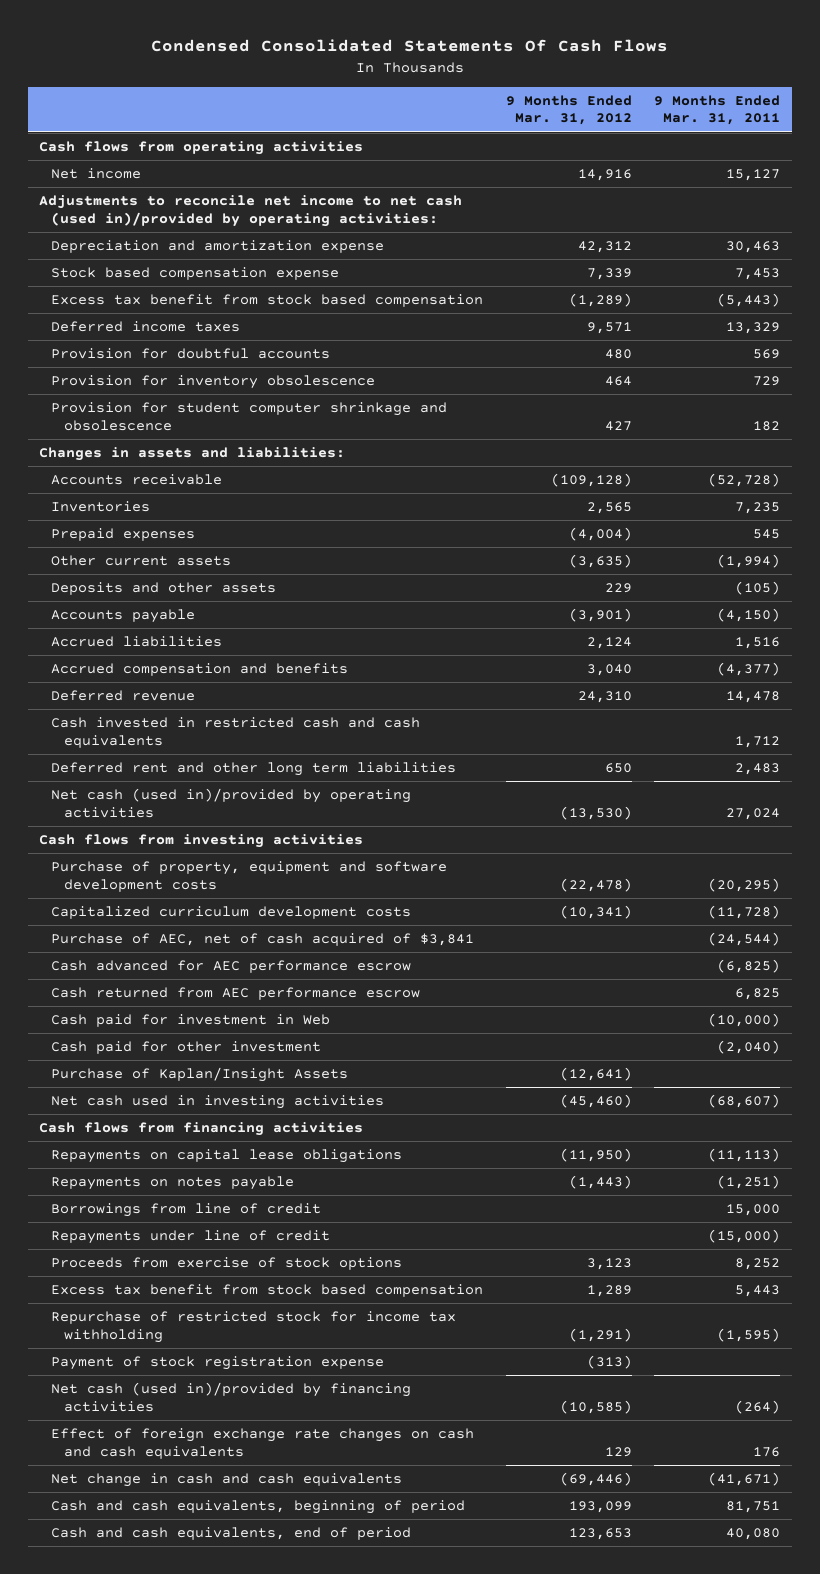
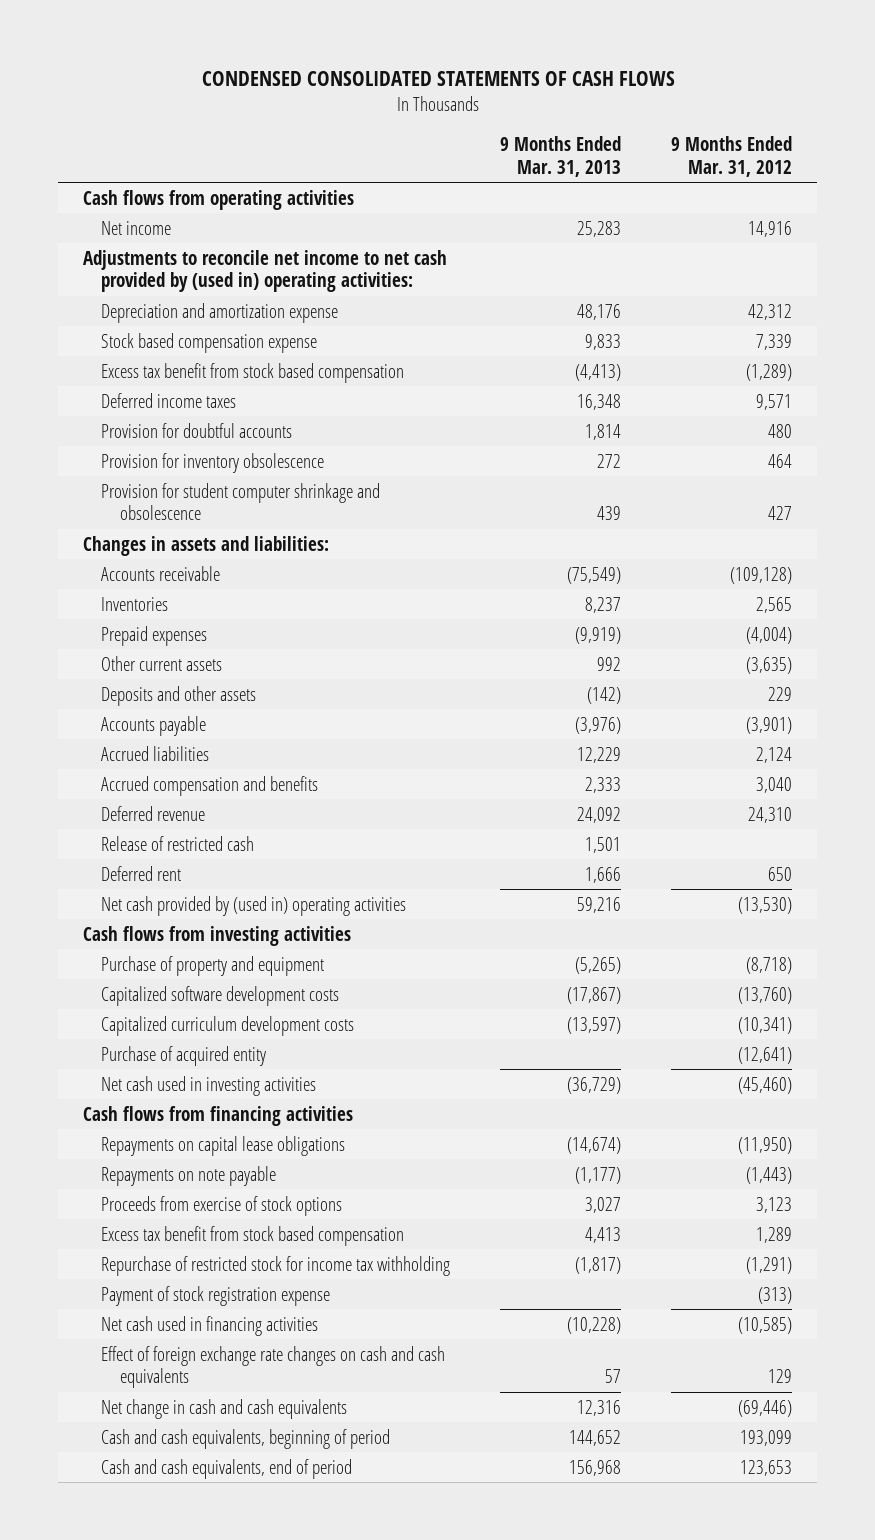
- Condensed Consolidated Statements Of Cash Flows
+ CONDENSED CONSOLIDATED STATEMENTS OF CASH FLOWS
- | 9 Months Ended Mar. 31, 2012 | 9 Months Ended Mar. 31, 2011
+ | 9 Months Ended Mar. 31, 2013 | 9 Months Ended Mar. 31, 2012
- Adjustments to reconcile net income to net cash (used in)/provided by operating activities:
+ Adjustments to reconcile net income to net cash provided by (used in) operating activities:
- Cash invested in restricted cash and cash equivalents | | 1,712
- Deferred rent and other long term liabilities | 650 | 2,483
- Net cash (used in)/provided by operating activities | (13,530) | 27,024
+ Release of restricted cash | 1,501 |
+ Deferred rent | 1,666 | 650
+ Net cash provided by (used in) operating activities | 59,216 | (13,530)
- Purchase of property, equipment and software development costs | (22,478) | (20,295)
+ Purchase of property and equipment | (5,265) | (8,718)
+ Capitalized software development costs | (17,867) | (13,760)
- Purchase of AEC, net of cash acquired of $3,841 | | (24,544)
- Cash advanced for AEC performance escrow | | (6,825)
- Cash returned from AEC performance escrow | | 6,825
- Cash paid for investment in Web | | (10,000)
- Cash paid for other investment | | (2,040)
- Purchase of Kaplan/Insight Assets | (12,641) |
+ Purchase of acquired entity | | (12,641)
- Repayments on notes payable | (1,443) | (1,251)
- Borrowings from line of credit | | 15,000
- Repayments under line of credit | | (15,000)
+ Repayments on note payable | (1,177) | (1,443)
- Net cash (used in)/provided by financing activities | (10,585) | (264)
+ Net cash used in financing activities | (10,228) | (10,585)

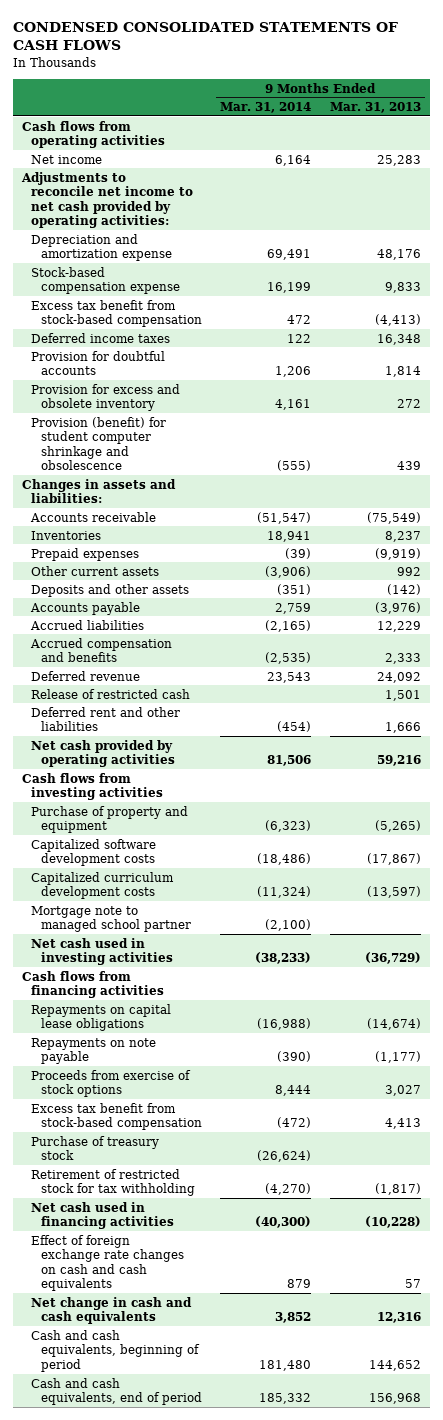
- | 9 Months Ended Mar. 31, 2013 | 9 Months Ended Mar. 31, 2012
+ | 9 Months Ended Mar. 31, 2014 | 9 Months Ended Mar. 31, 2013
- Adjustments to reconcile net income to net cash provided by (used in) operating activities:
+ Adjustments to reconcile net income to net cash provided by operating activities:
- Stock based compensation expense | 9,833 | 7,339
- Excess tax benefit from stock based compensation | (4,413) | (1,289)
+ Stock-based compensation expense | 16,199 | 9,833
+ Excess tax benefit from stock-based compensation | 472 | (4,413)
- Provision for inventory obsolescence | 272 | 464
- Provision for student computer shrinkage and obsolescence | 439 | 427
+ Provision for excess and obsolete inventory | 4,161 | 272
+ Provision (benefit) for student computer shrinkage and obsolescence | (555) | 439
- Deferred rent | 1,666 | 650
- Net cash provided by (used in) operating activities | 59,216 | (13,530)
+ Deferred rent and other liabilities | (454) | 1,666
+ Net cash provided by operating activities | 81,506 | 59,216
- Purchase of acquired entity | | (12,641)
+ Mortgage note to managed school partner | (2,100) |
- Excess tax benefit from stock based compensation | 4,413 | 1,289
- Repurchase of restricted stock for income tax withholding | (1,817) | (1,291)
- Payment of stock registration expense | | (313)
+ Excess tax benefit from stock-based compensation | (472) | 4,413
+ Purchase of treasury stock | (26,624) |
+ Retirement of restricted stock for tax withholding | (4,270) | (1,817)

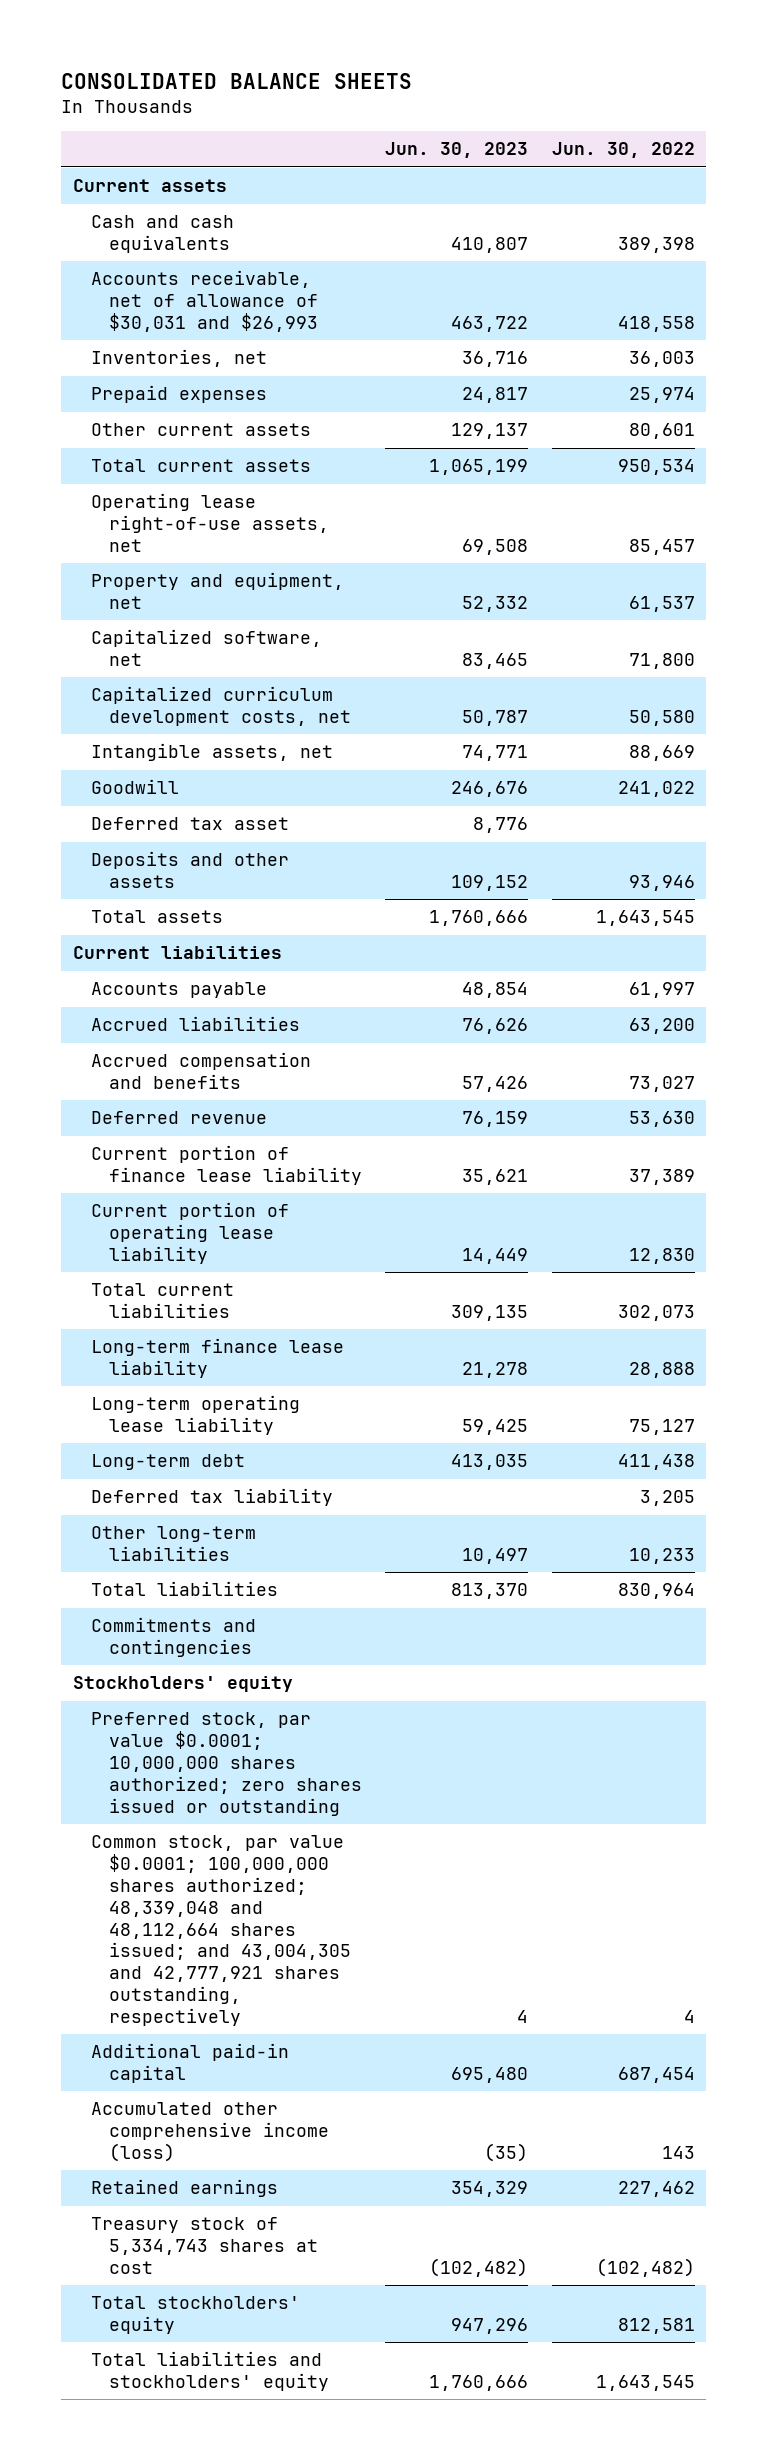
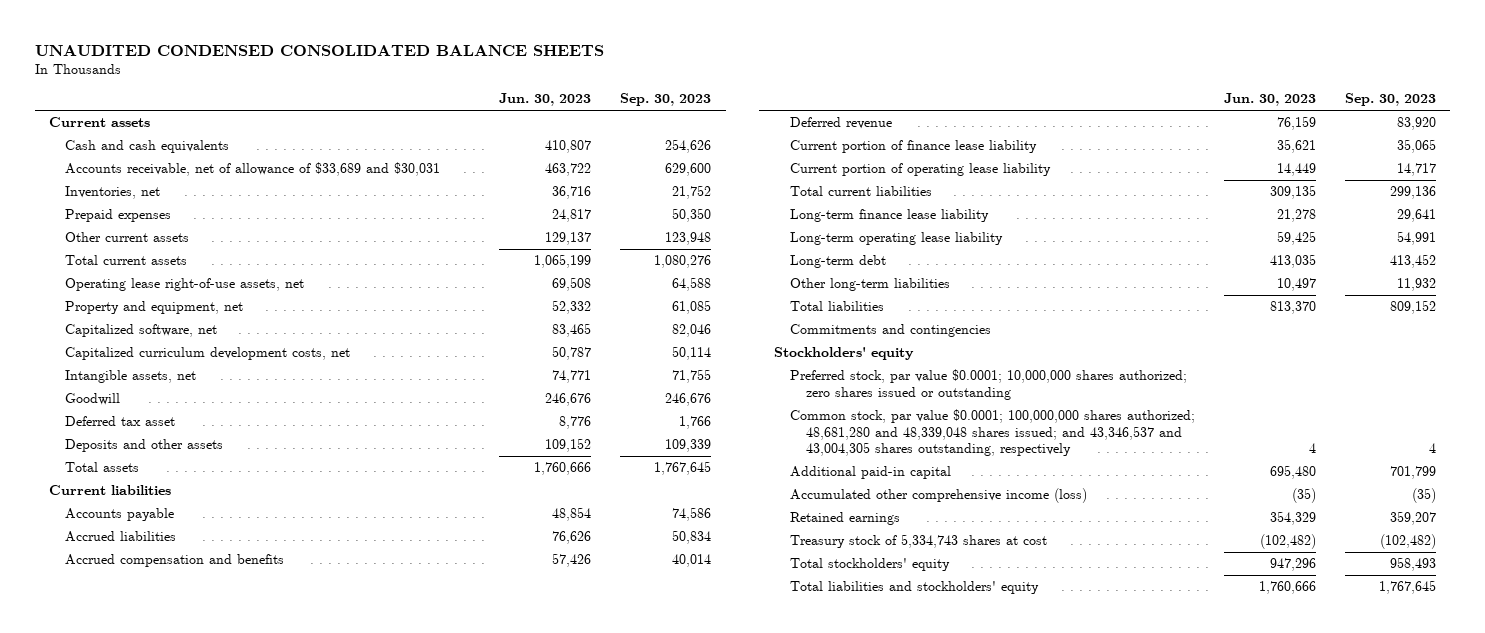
- CONSOLIDATED BALANCE SHEETS
+ UNAUDITED CONDENSED CONSOLIDATED BALANCE SHEETS
- | Jun. 30, 2023 | Jun. 30, 2022
+ | Jun. 30, 2023 | Sep. 30, 2023
- Accounts receivable, net of allowance of $30,031 and $26,993 | 463,722 | 418,558
+ Accounts receivable, net of allowance of $33,689 and $30,031 | 463,722 | 629,600
- Deferred tax liability | | 3,205
- Common stock, par value $0.0001; 100,000,000 shares authorized; 48,339,048 and 48,112,664 shares issued; and 43,004,305 and 42,777,921 shares outstanding, respectively | 4 | 4
+ Common stock, par value $0.0001; 100,000,000 shares authorized; 48,681,280 and 48,339,048 shares issued; and 43,346,537 and 43,004,305 shares outstanding, respectively | 4 | 4

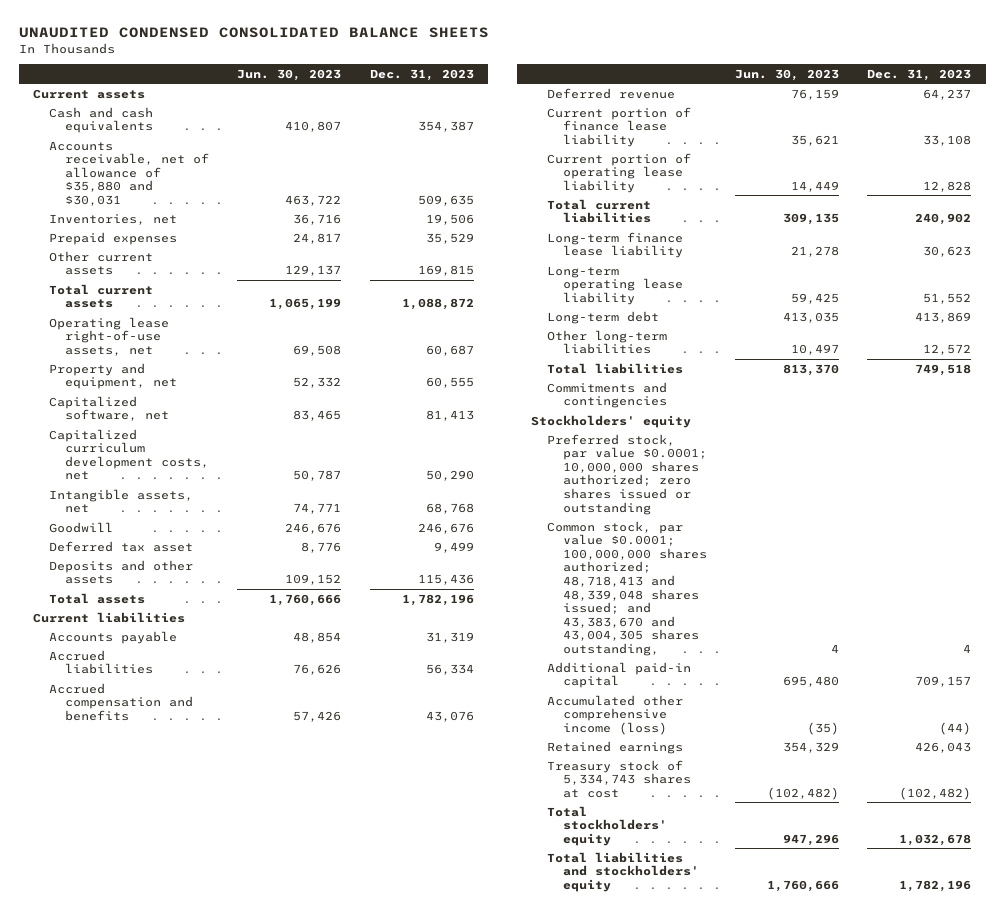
- | Jun. 30, 2023 | Sep. 30, 2023
+ | Jun. 30, 2023 | Dec. 31, 2023
- Accounts receivable, net of allowance of $33,689 and $30,031 | 463,722 | 629,600
+ Accounts receivable, net of allowance of $35,880 and $30,031 | 463,722 | 509,635
- Common stock, par value $0.0001; 100,000,000 shares authorized; 48,681,280 and 48,339,048 shares issued; and 43,346,537 and 43,004,305 shares outstanding, respectively | 4 | 4
+ Common stock, par value $0.0001; 100,000,000 shares authorized; 48,718,413 and 48,339,048 shares issued; and 43,383,670 and 43,004,305 shares outstanding, | 4 | 4

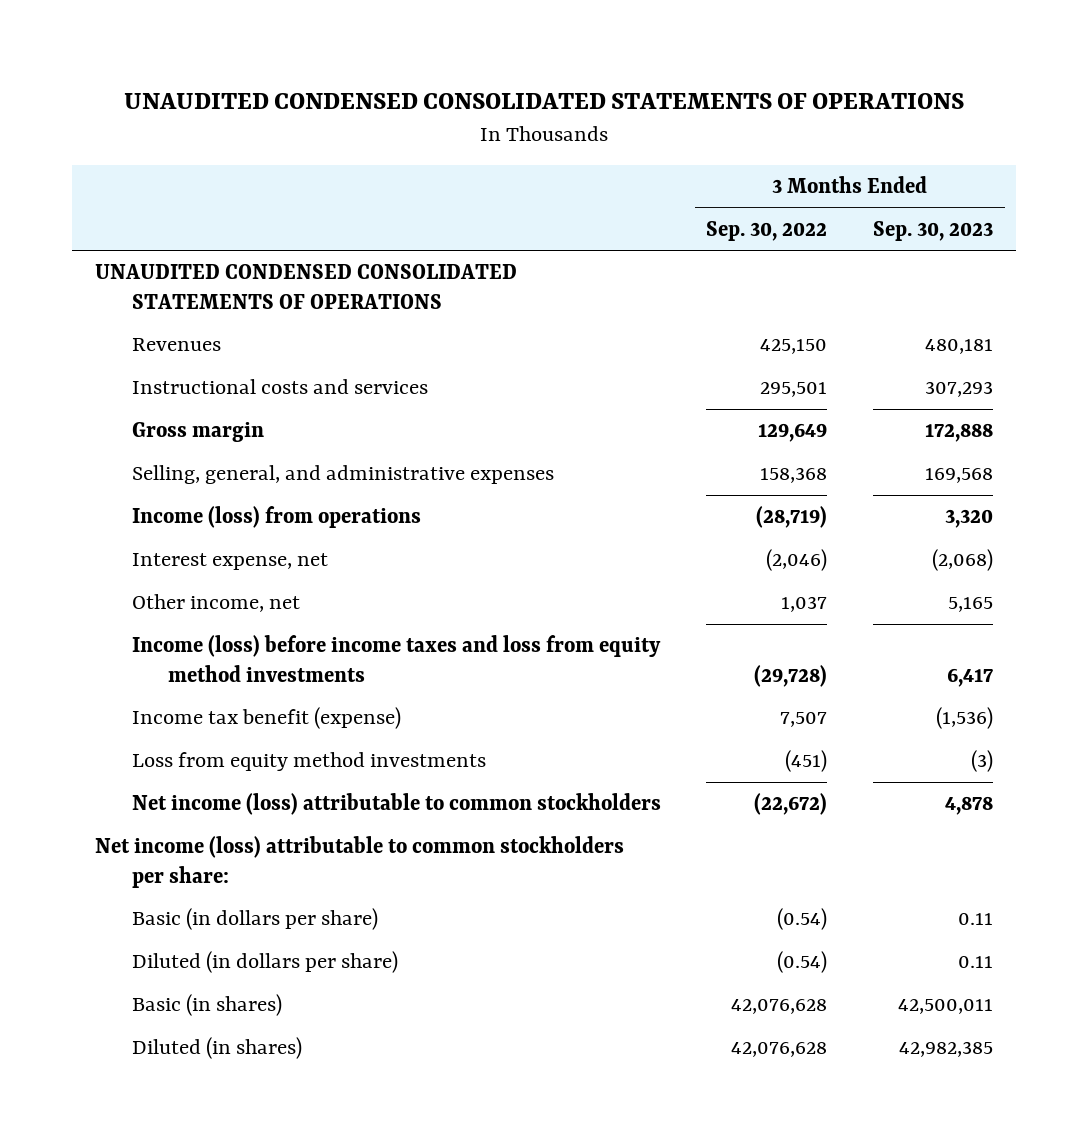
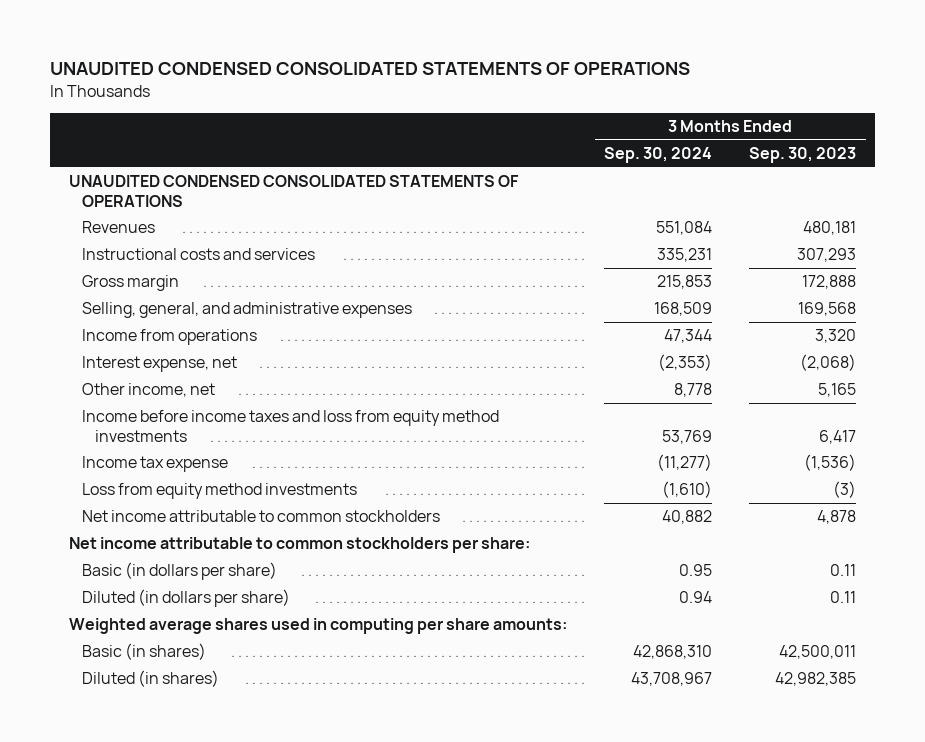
- | 3 Months Ended Sep. 30, 2022 | 3 Months Ended Sep. 30, 2023
+ | 3 Months Ended Sep. 30, 2024 | 3 Months Ended Sep. 30, 2023
- Income (loss) from operations | (28,719) | 3,320
+ Income from operations | 47,344 | 3,320
- Income (loss) before income taxes and loss from equity method investments | (29,728) | 6,417
- Income tax benefit (expense) | 7,507 | (1,536)
+ Income before income taxes and loss from equity method investments | 53,769 | 6,417
+ Income tax expense | (11,277) | (1,536)
- Net income (loss) attributable to common stockholders | (22,672) | 4,878
- Net income (loss) attributable to common stockholders per share:
+ Net income attributable to common stockholders | 40,882 | 4,878
+ Net income attributable to common stockholders per share:
+ Weighted average shares used in computing per share amounts:

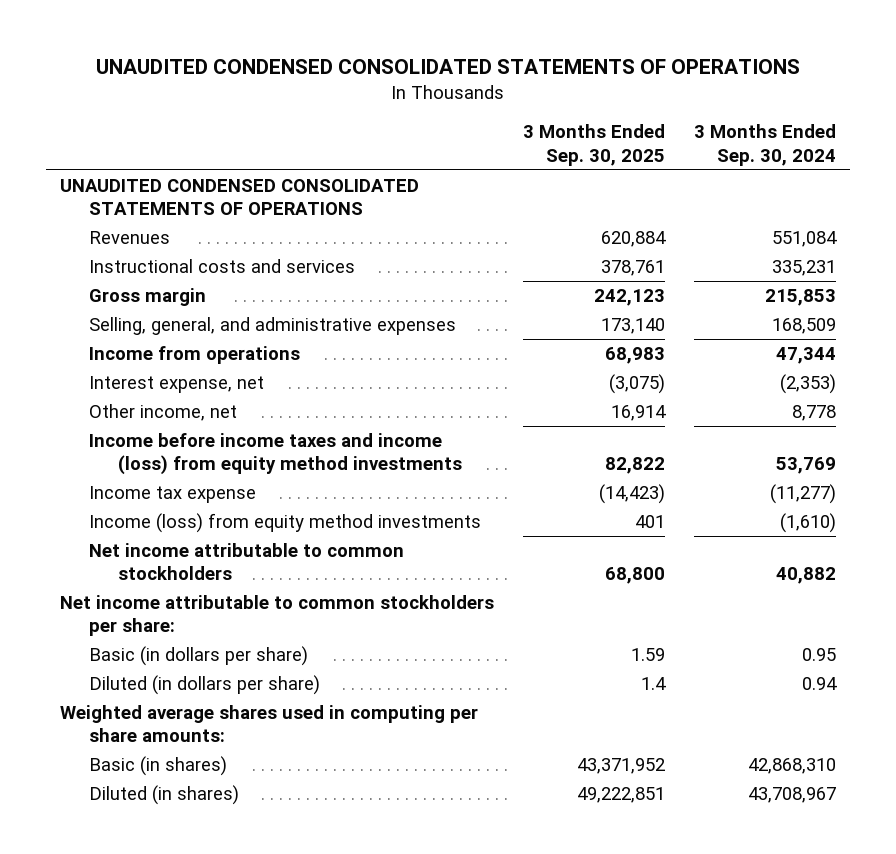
- | 3 Months Ended Sep. 30, 2024 | 3 Months Ended Sep. 30, 2023
+ | 3 Months Ended Sep. 30, 2025 | 3 Months Ended Sep. 30, 2024
- Income before income taxes and loss from equity method investments | 53,769 | 6,417
+ Income before income taxes and income (loss) from equity method investments | 82,822 | 53,769
- Loss from equity method investments | (1,610) | (3)
+ Income (loss) from equity method investments | 401 | (1,610)

